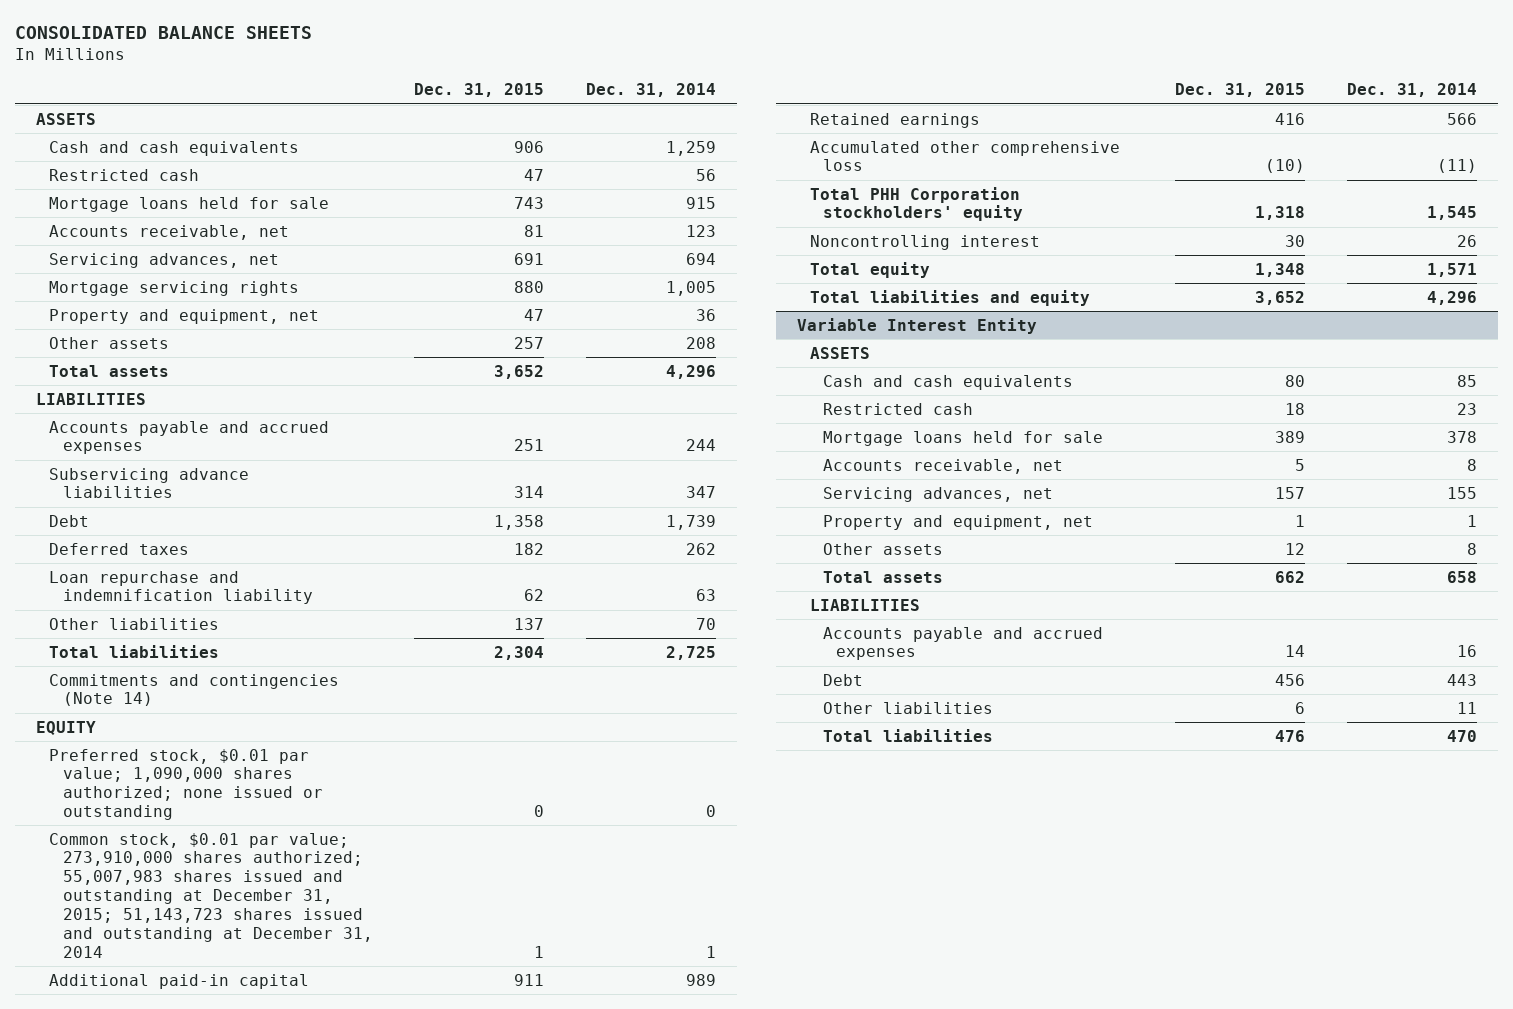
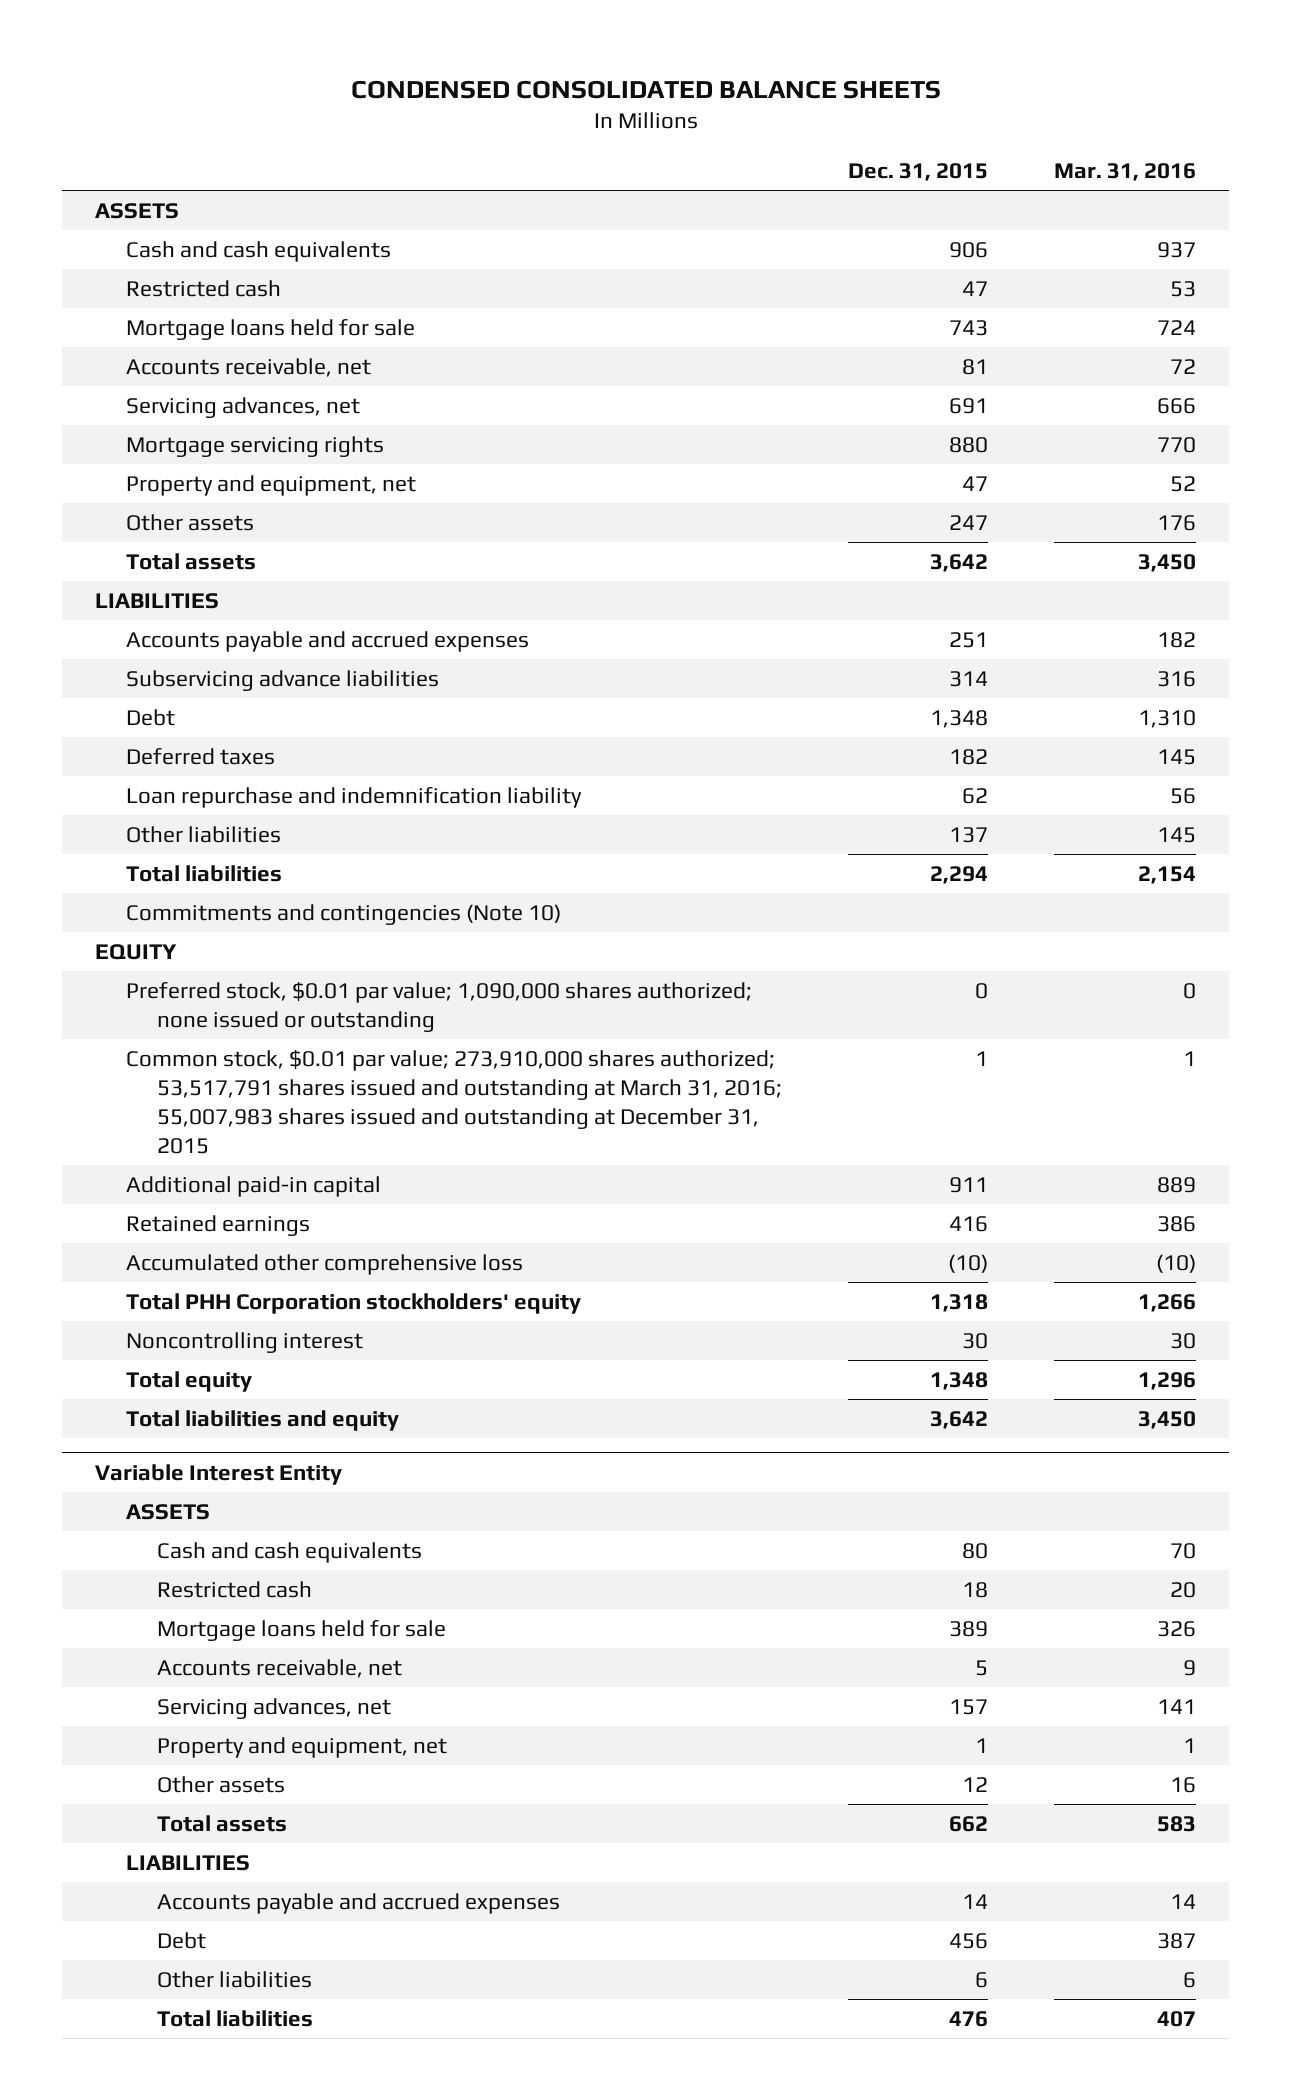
- CONSOLIDATED BALANCE SHEETS
+ CONDENSED CONSOLIDATED BALANCE SHEETS
- | Dec. 31, 2015 | Dec. 31, 2014
+ | Dec. 31, 2015 | Mar. 31, 2016
- Other assets | 257 | 208
- Total assets | 3,652 | 4,296
+ Other assets | 247 | 176
+ Total assets | 3,642 | 3,450
- Debt | 1,358 | 1,739
+ Debt | 1,348 | 1,310
- Total liabilities | 2,304 | 2,725
- Commitments and contingencies (Note 14)
+ Total liabilities | 2,294 | 2,154
+ Commitments and contingencies (Note 10)
- Common stock, $0.01 par value; 273,910,000 shares authorized; 55,007,983 shares issued and outstanding at December 31, 2015; 51,143,723 shares issued and outstanding at December 31, 2014 | 1 | 1
+ Common stock, $0.01 par value; 273,910,000 shares authorized; 53,517,791 shares issued and outstanding at March 31, 2016; 55,007,983 shares issued and outstanding at December 31, 2015 | 1 | 1
- Total liabilities and equity | 3,652 | 4,296
+ Total liabilities and equity | 3,642 | 3,450

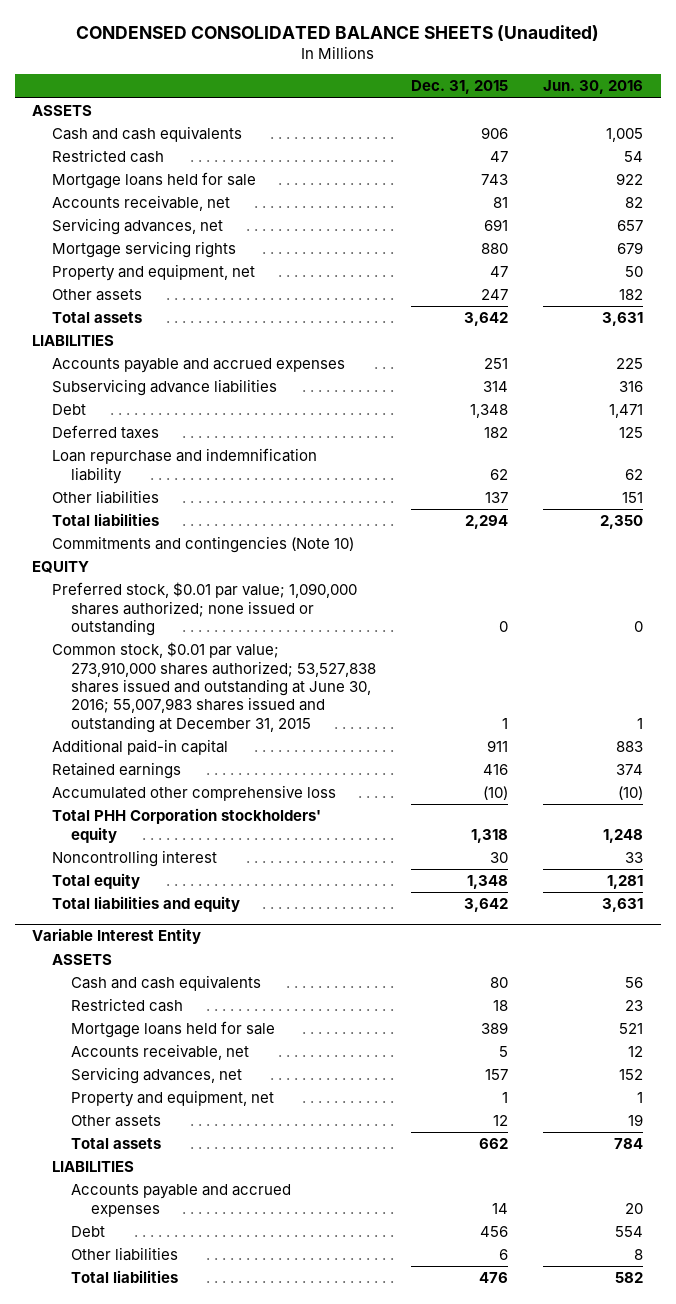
- CONDENSED CONSOLIDATED BALANCE SHEETS
+ CONDENSED CONSOLIDATED BALANCE SHEETS (Unaudited)
- | Dec. 31, 2015 | Mar. 31, 2016
+ | Dec. 31, 2015 | Jun. 30, 2016
- Common stock, $0.01 par value; 273,910,000 shares authorized; 53,517,791 shares issued and outstanding at March 31, 2016; 55,007,983 shares issued and outstanding at December 31, 2015 | 1 | 1
+ Common stock, $0.01 par value; 273,910,000 shares authorized; 53,527,838 shares issued and outstanding at June 30, 2016; 55,007,983 shares issued and outstanding at December 31, 2015 | 1 | 1

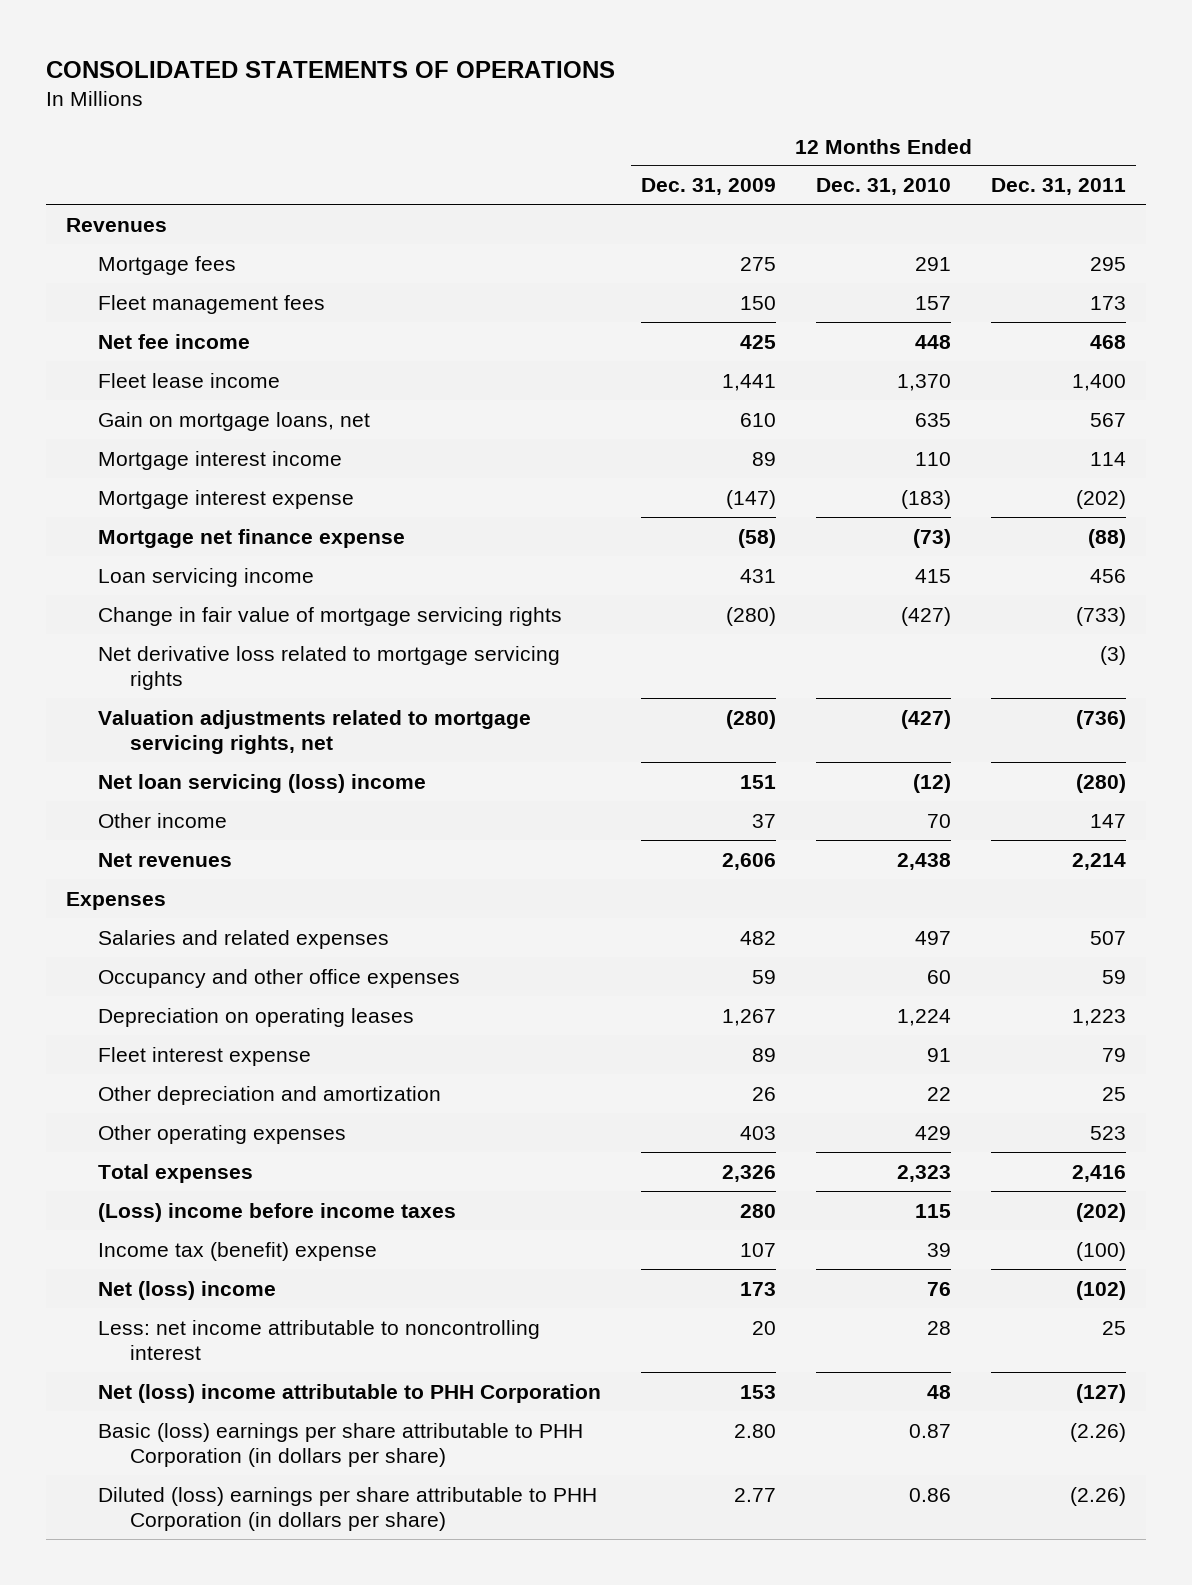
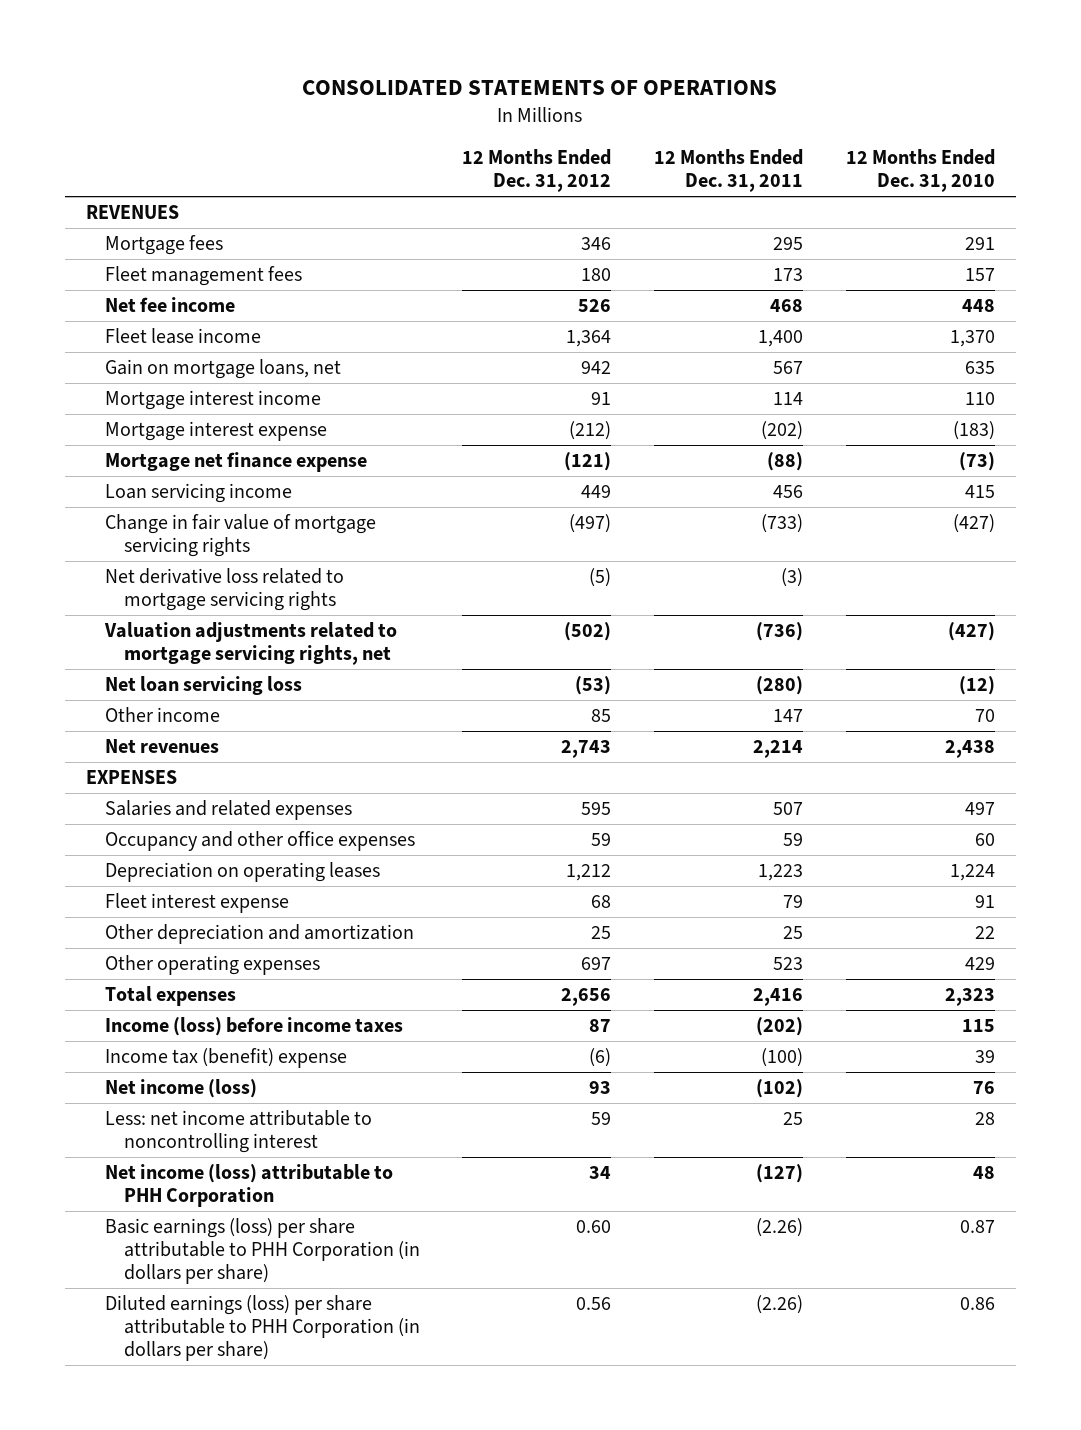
- | 12 Months Ended Dec. 31, 2009 | 12 Months Ended Dec. 31, 2010 | 12 Months Ended Dec. 31, 2011
+ | 12 Months Ended Dec. 31, 2012 | 12 Months Ended Dec. 31, 2011 | 12 Months Ended Dec. 31, 2010
- Revenues
+ REVENUES
- Net loan servicing (loss) income | 151 | (12) | (280)
+ Net loan servicing loss | (53) | (280) | (12)
- Expenses
+ EXPENSES
- (Loss) income before income taxes | 280 | 115 | (202)
+ Income (loss) before income taxes | 87 | (202) | 115
- Net (loss) income | 173 | 76 | (102)
+ Net income (loss) | 93 | (102) | 76
- Net (loss) income attributable to PHH Corporation | 153 | 48 | (127)
- Basic (loss) earnings per share attributable to PHH Corporation (in dollars per share) | 2.80 | 0.87 | (2.26)
- Diluted (loss) earnings per share attributable to PHH Corporation (in dollars per share) | 2.77 | 0.86 | (2.26)
+ Net income (loss) attributable to PHH Corporation | 34 | (127) | 48
+ Basic earnings (loss) per share attributable to PHH Corporation (in dollars per share) | 0.60 | (2.26) | 0.87
+ Diluted earnings (loss) per share attributable to PHH Corporation (in dollars per share) | 0.56 | (2.26) | 0.86

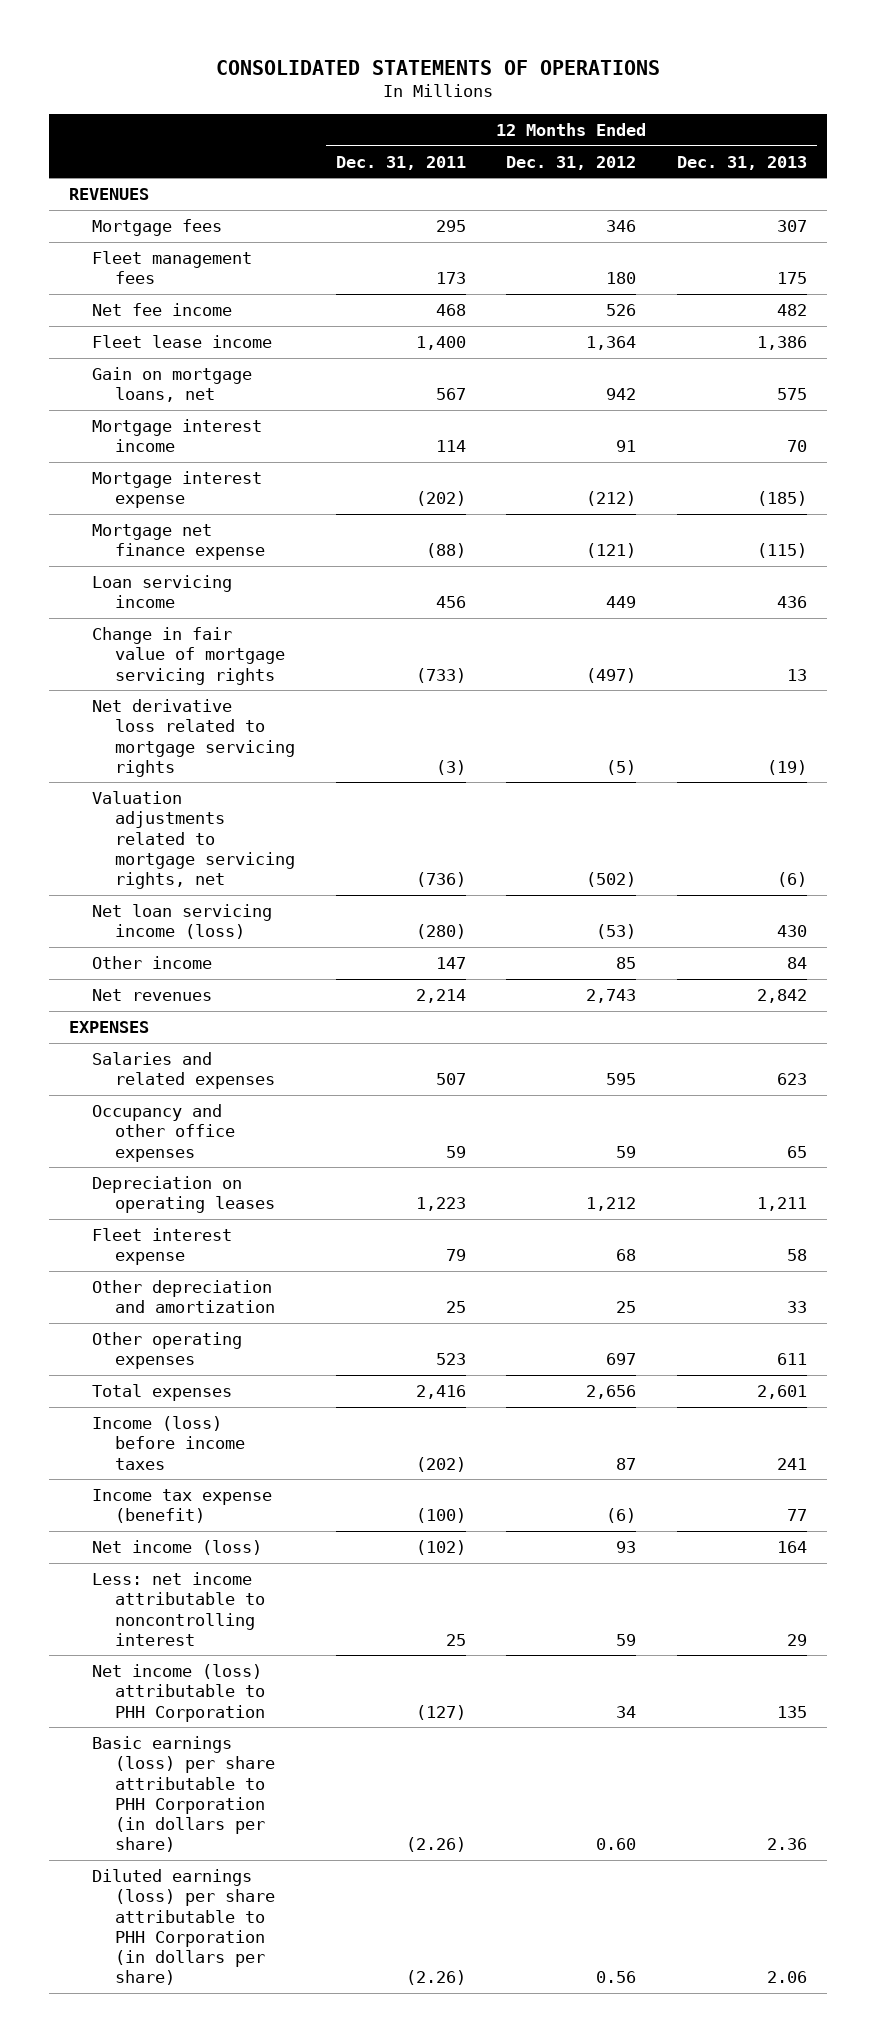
- | 12 Months Ended Dec. 31, 2012 | 12 Months Ended Dec. 31, 2011 | 12 Months Ended Dec. 31, 2010
+ | 12 Months Ended Dec. 31, 2011 | 12 Months Ended Dec. 31, 2012 | 12 Months Ended Dec. 31, 2013
- Net loan servicing loss | (53) | (280) | (12)
+ Net loan servicing income (loss) | (280) | (53) | 430
- Income tax (benefit) expense | (6) | (100) | 39
+ Income tax expense (benefit) | (100) | (6) | 77

